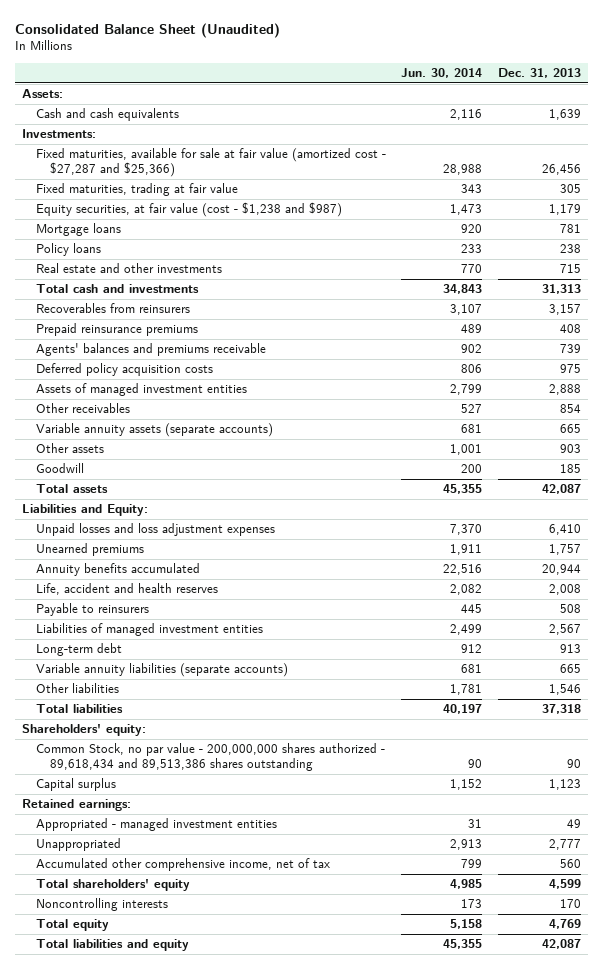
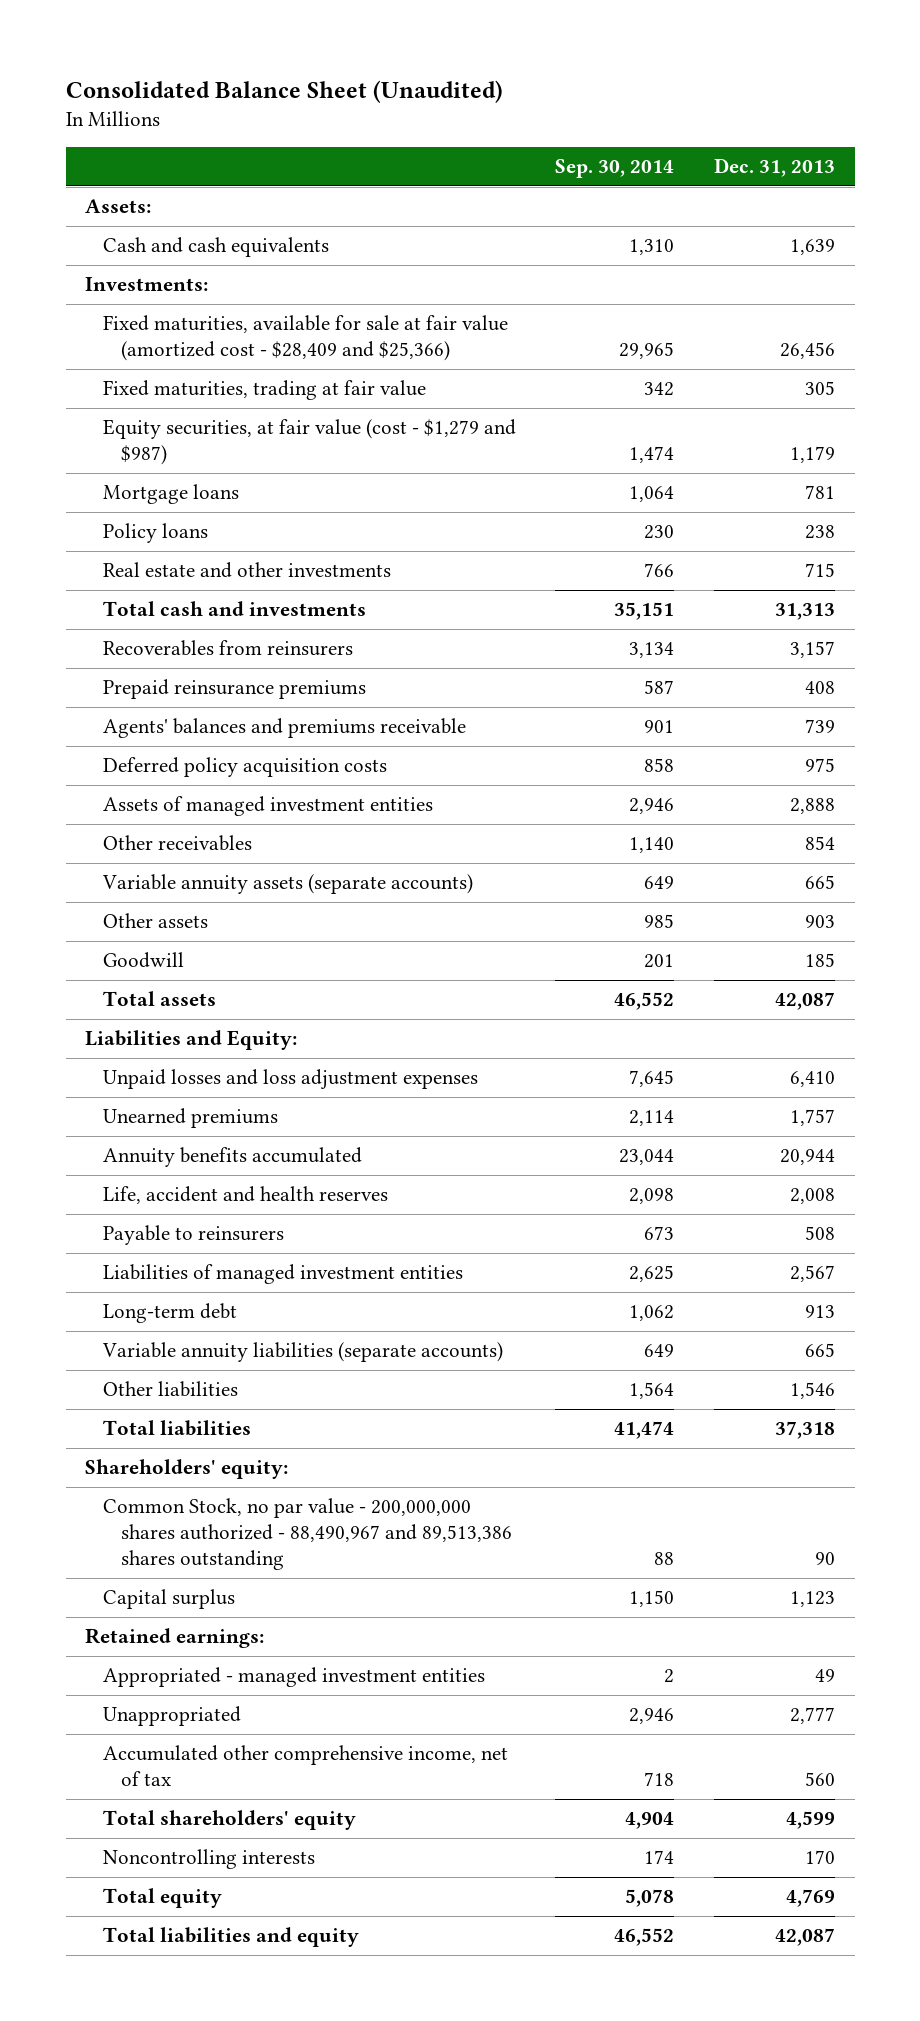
- | Jun. 30, 2014 | Dec. 31, 2013
+ | Sep. 30, 2014 | Dec. 31, 2013
- Fixed maturities, available for sale at fair value (amortized cost - $27,287 and $25,366) | 28,988 | 26,456
+ Fixed maturities, available for sale at fair value (amortized cost - $28,409 and $25,366) | 29,965 | 26,456
- Equity securities, at fair value (cost - $1,238 and $987) | 1,473 | 1,179
+ Equity securities, at fair value (cost - $1,279 and $987) | 1,474 | 1,179
- Common Stock, no par value - 200,000,000 shares authorized - 89,618,434 and 89,513,386 shares outstanding | 90 | 90
+ Common Stock, no par value - 200,000,000 shares authorized - 88,490,967 and 89,513,386 shares outstanding | 88 | 90

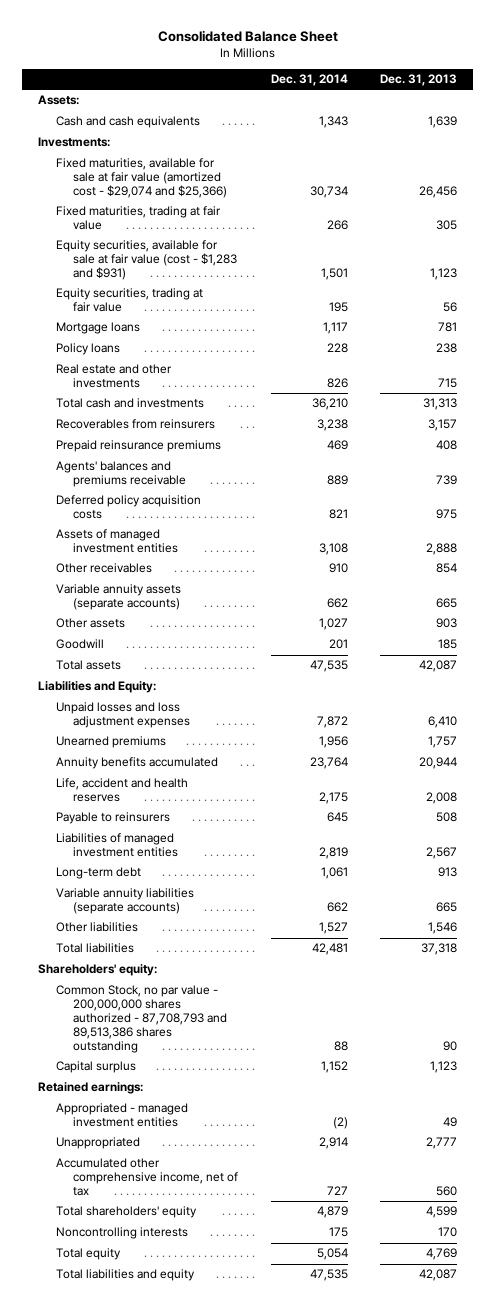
- Consolidated Balance Sheet (Unaudited)
+ Consolidated Balance Sheet
- | Sep. 30, 2014 | Dec. 31, 2013
+ | Dec. 31, 2014 | Dec. 31, 2013
- Fixed maturities, available for sale at fair value (amortized cost - $28,409 and $25,366) | 29,965 | 26,456
+ Fixed maturities, available for sale at fair value (amortized cost - $29,074 and $25,366) | 30,734 | 26,456
- Equity securities, at fair value (cost - $1,279 and $987) | 1,474 | 1,179
+ Equity securities, available for sale at fair value (cost - $1,283 and $931) | 1,501 | 1,123
+ Equity securities, trading at fair value | 195 | 56
- Common Stock, no par value - 200,000,000 shares authorized - 88,490,967 and 89,513,386 shares outstanding | 88 | 90
+ Common Stock, no par value - 200,000,000 shares authorized - 87,708,793 and 89,513,386 shares outstanding | 88 | 90

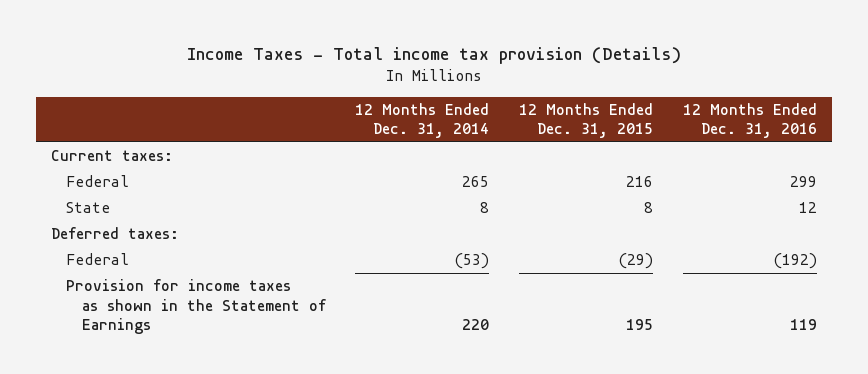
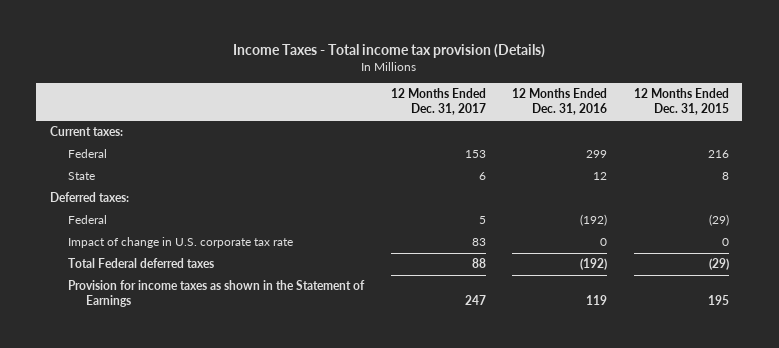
- | 12 Months Ended Dec. 31, 2014 | 12 Months Ended Dec. 31, 2015 | 12 Months Ended Dec. 31, 2016
+ | 12 Months Ended Dec. 31, 2017 | 12 Months Ended Dec. 31, 2016 | 12 Months Ended Dec. 31, 2015
+ Impact of change in U.S. corporate tax rate | 83 | 0 | 0
+ Total Federal deferred taxes | 88 | (192) | (29)

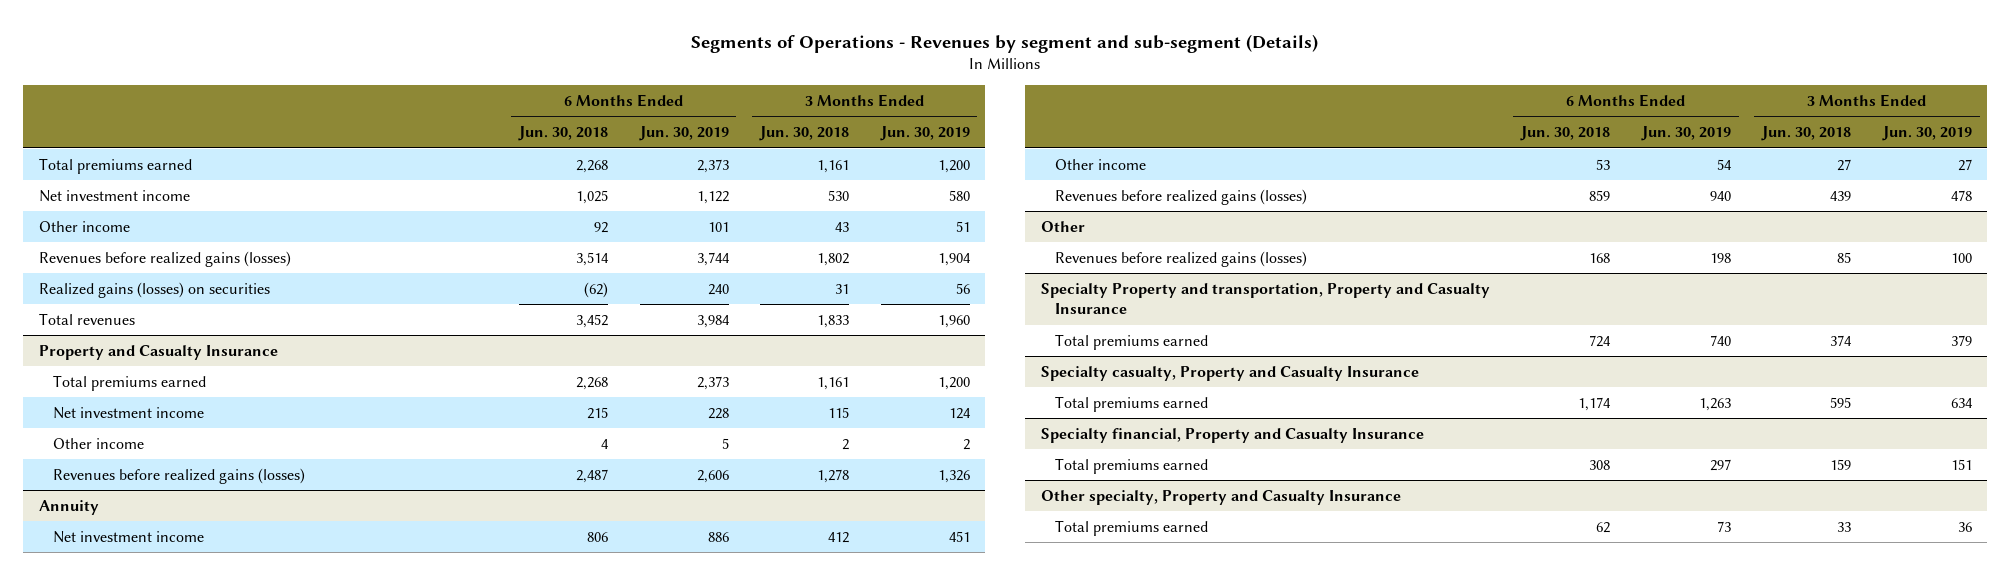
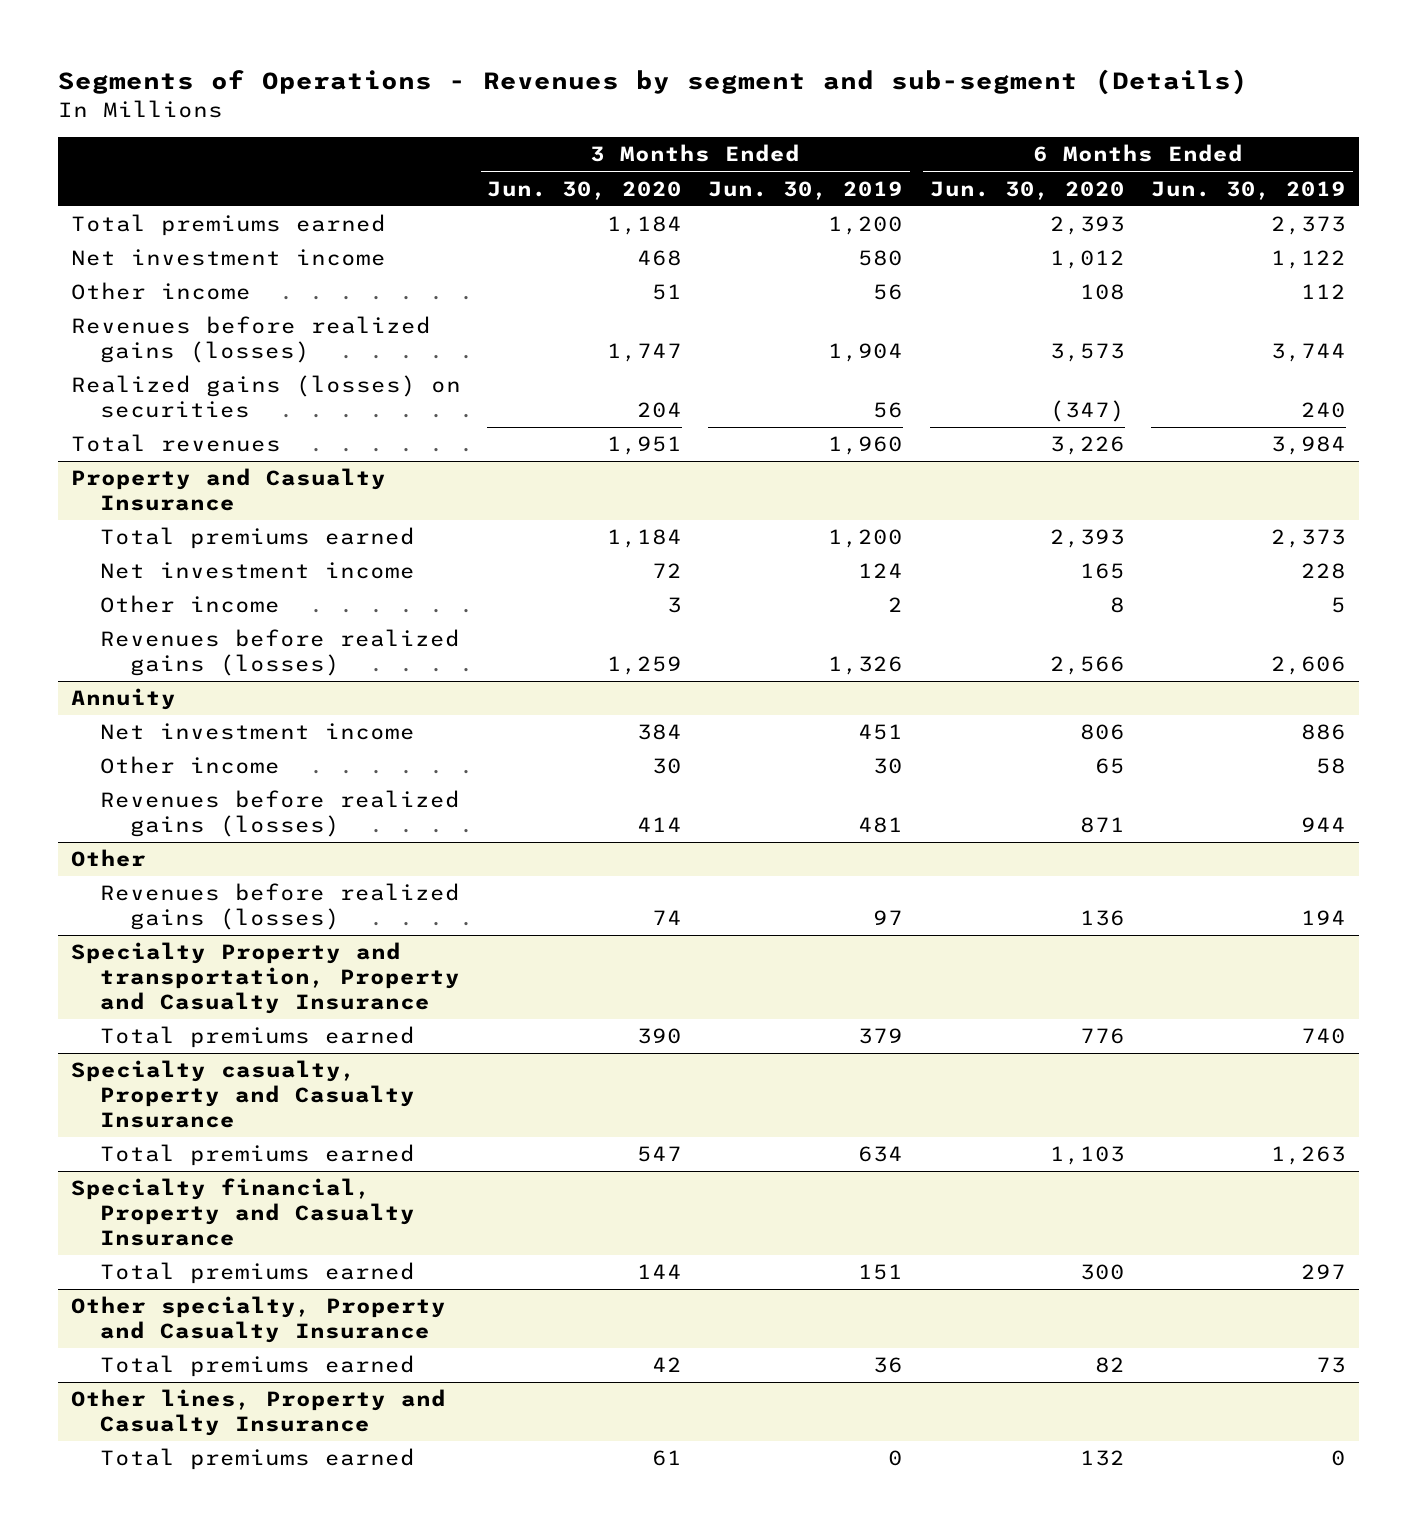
- | 6 Months Ended Jun. 30, 2018 | 6 Months Ended Jun. 30, 2019 | 3 Months Ended Jun. 30, 2018 | 3 Months Ended Jun. 30, 2019
+ | 3 Months Ended Jun. 30, 2020 | 3 Months Ended Jun. 30, 2019 | 6 Months Ended Jun. 30, 2020 | 6 Months Ended Jun. 30, 2019
- Other income | 92 | 101 | 43 | 51
+ Other income | 51 | 56 | 108 | 112
@ Annuity
- Other income | 53 | 54 | 27 | 27
- Revenues before realized gains (losses) | 859 | 940 | 439 | 478
+ Other income | 30 | 30 | 65 | 58
+ Revenues before realized gains (losses) | 414 | 481 | 871 | 944
@ Other
- Revenues before realized gains (losses) | 168 | 198 | 85 | 100
+ Revenues before realized gains (losses) | 74 | 97 | 136 | 194
+ Other lines, Property and Casualty Insurance
+ Total premiums earned | 61 | 0 | 132 | 0

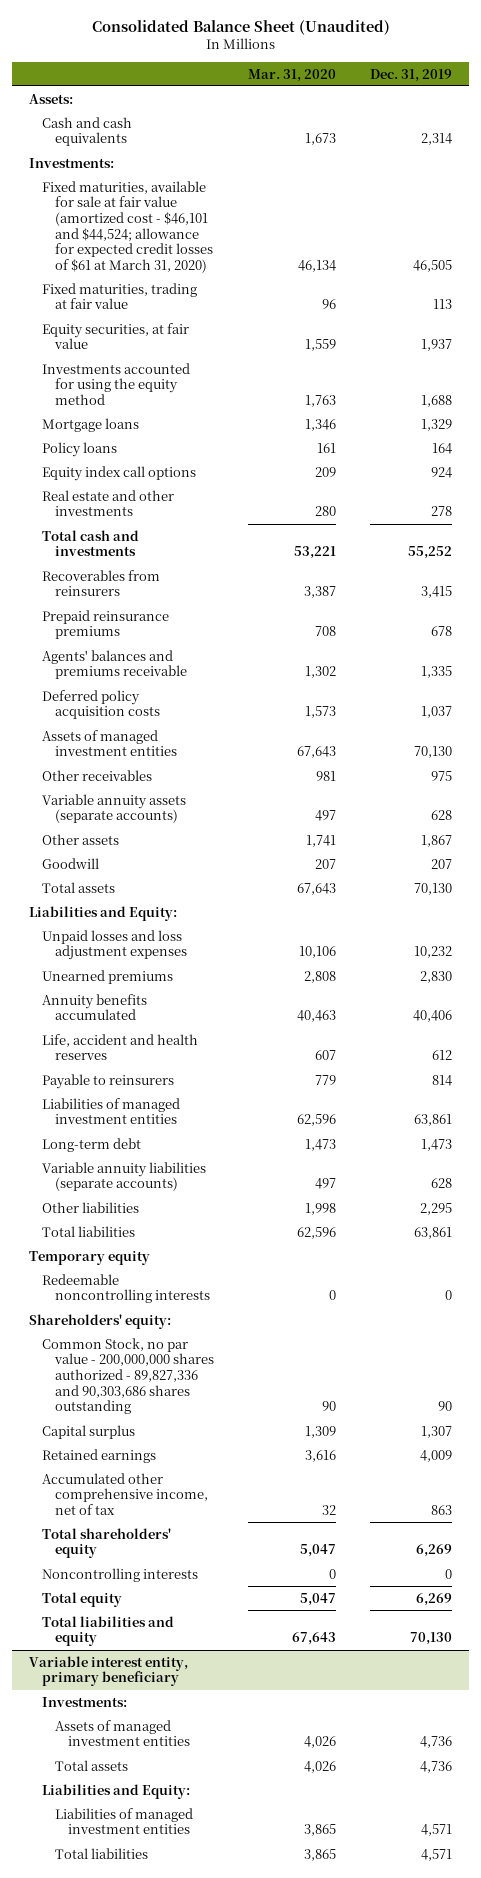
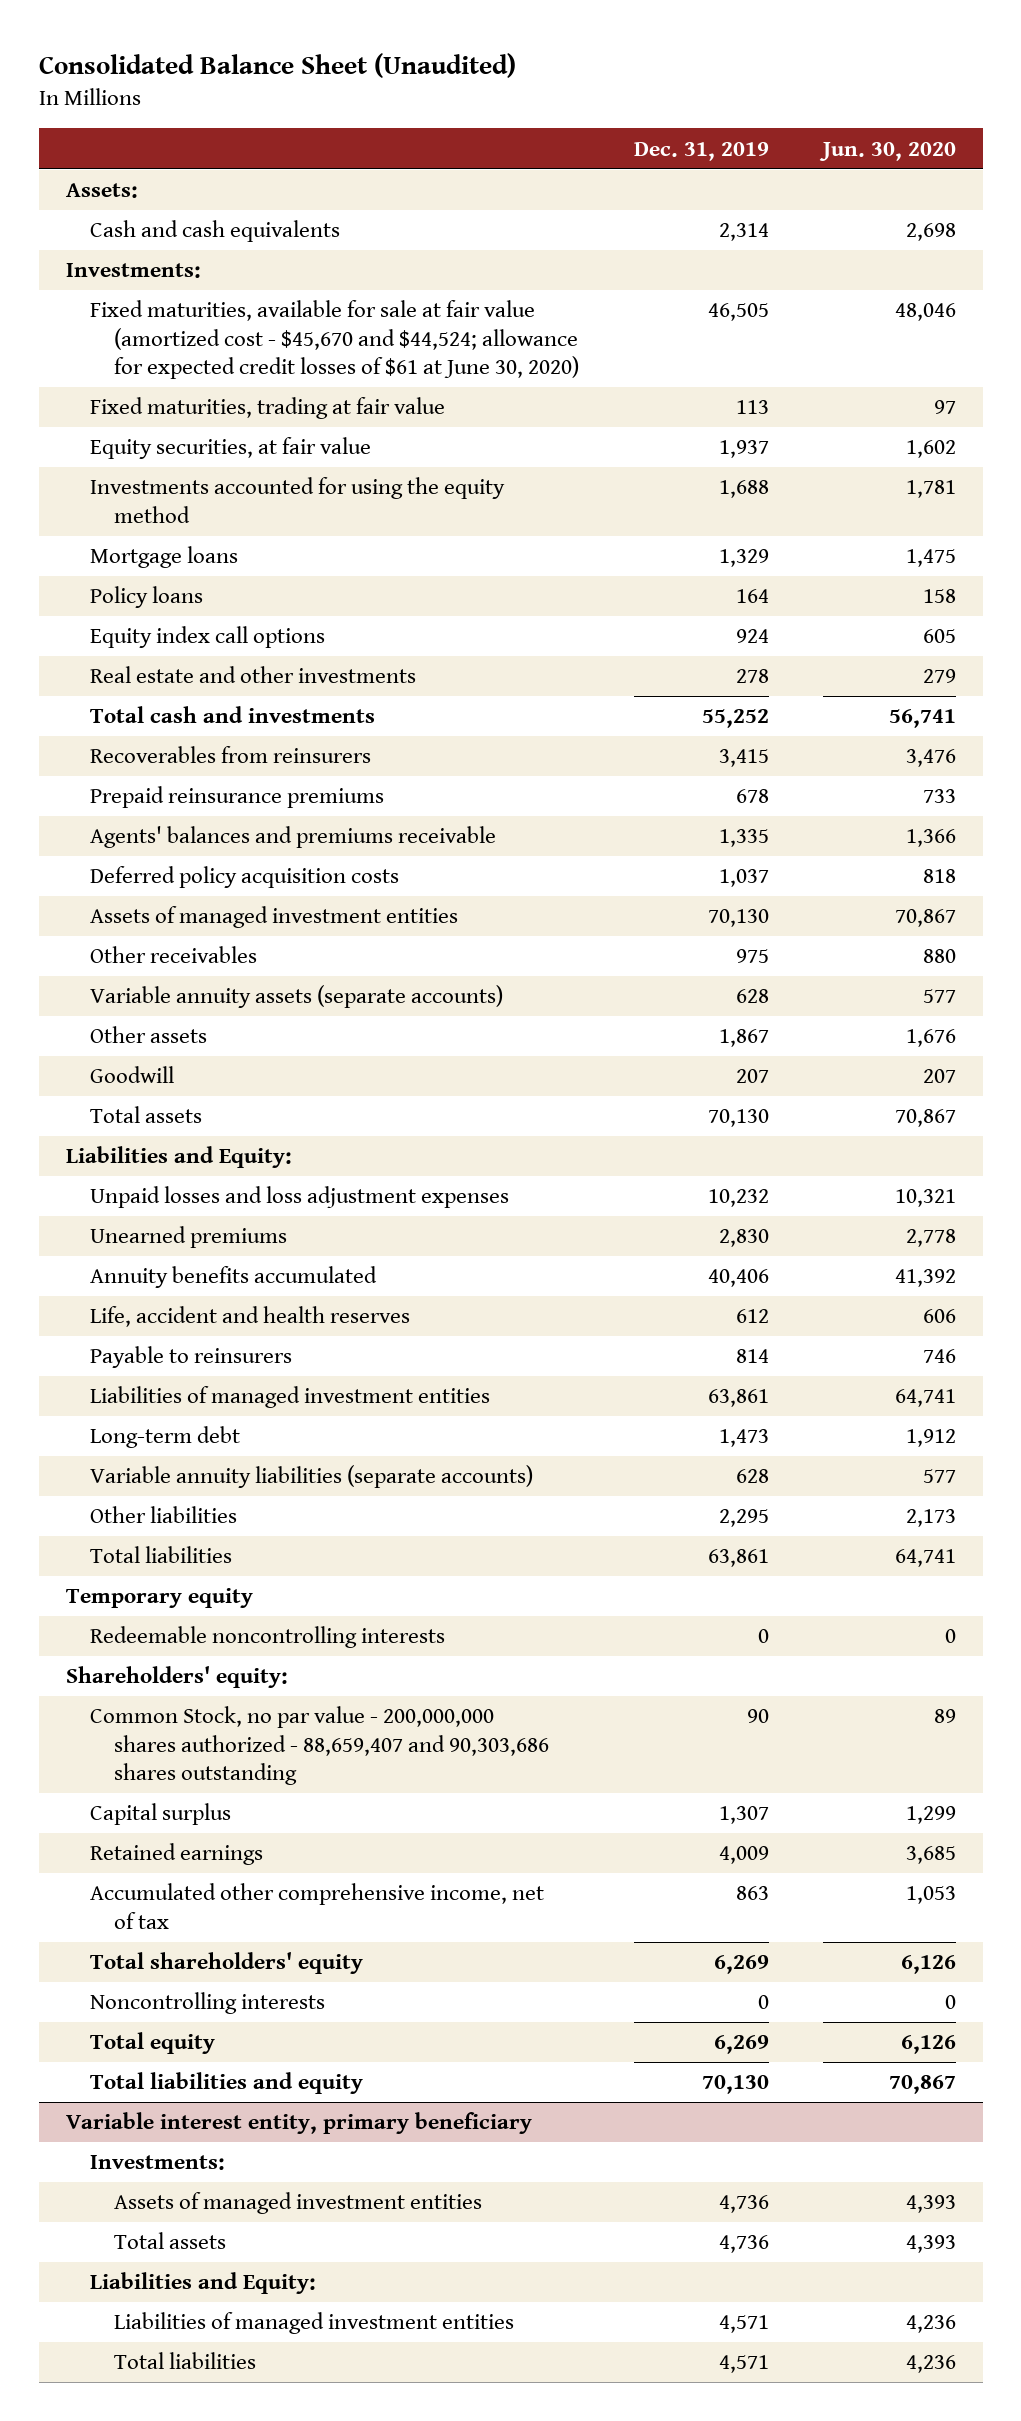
- | Mar. 31, 2020 | Dec. 31, 2019
+ | Dec. 31, 2019 | Jun. 30, 2020
- Fixed maturities, available for sale at fair value (amortized cost - $46,101 and $44,524; allowance for expected credit losses of $61 at March 31, 2020) | 46,134 | 46,505
+ Fixed maturities, available for sale at fair value (amortized cost - $45,670 and $44,524; allowance for expected credit losses of $61 at June 30, 2020) | 46,505 | 48,046
- Common Stock, no par value - 200,000,000 shares authorized - 89,827,336 and 90,303,686 shares outstanding | 90 | 90
+ Common Stock, no par value - 200,000,000 shares authorized - 88,659,407 and 90,303,686 shares outstanding | 90 | 89

